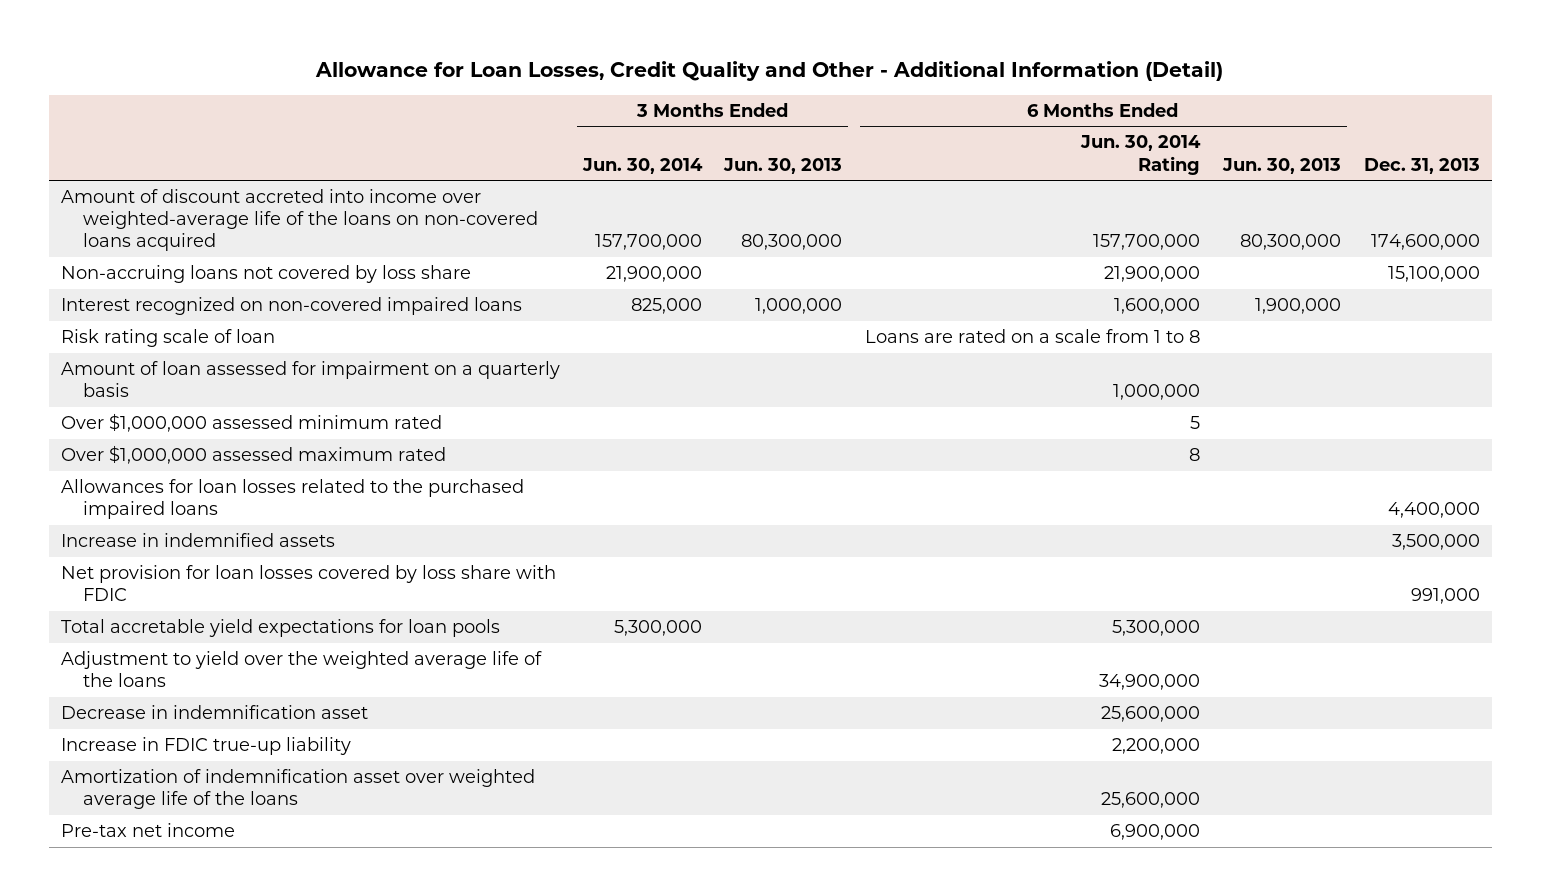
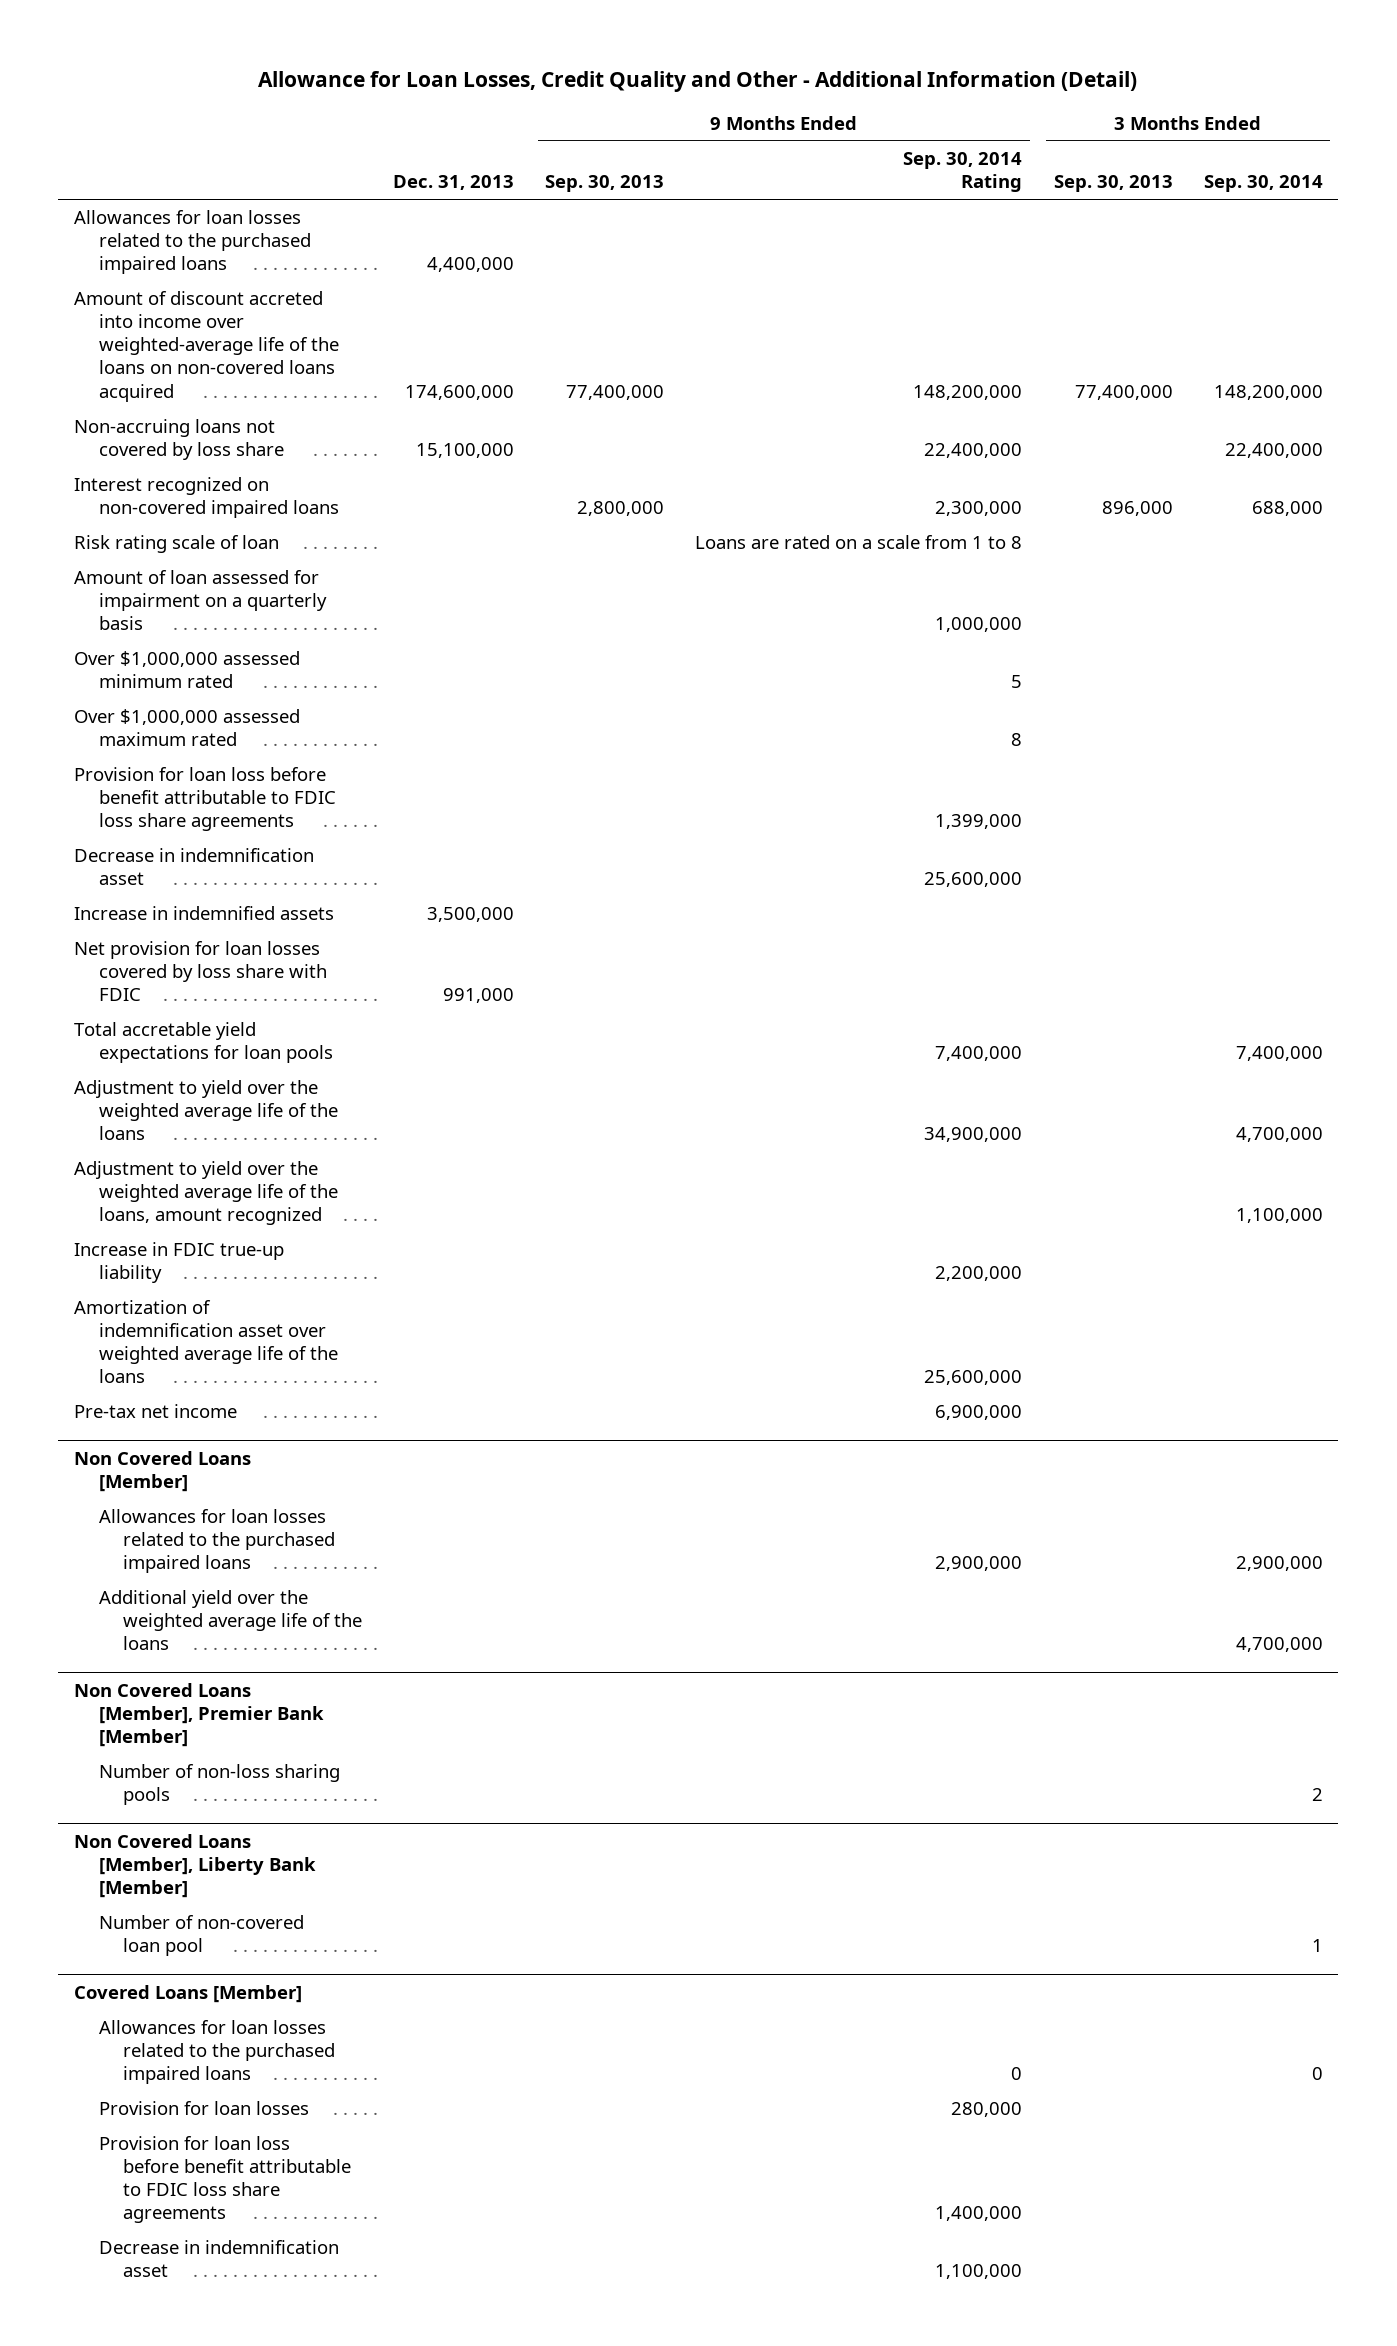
- | 3 Months Ended Jun. 30, 2014 | 3 Months Ended Jun. 30, 2013 | 6 Months Ended Jun. 30, 2014 Rating | 6 Months Ended Jun. 30, 2013 | Dec. 31, 2013
+ | Dec. 31, 2013 | 9 Months Ended Sep. 30, 2013 | 9 Months Ended Sep. 30, 2014 Rating | 3 Months Ended Sep. 30, 2013 | 3 Months Ended Sep. 30, 2014
moved up: Allowances for loan losses related to the purchased impaired loans | 4,400,000 | | | |
+ Provision for loan loss before benefit attributable to FDIC loss share agreements | | | 1,399,000 | |
moved up: Decrease in indemnification asset | | | 25,600,000 | |
+ Adjustment to yield over the weighted average life of the loans, amount recognized | | | | | 1,100,000
+ Non Covered Loans [Member]
+ Allowances for loan losses related to the purchased impaired loans | | | 2,900,000 | | 2,900,000
+ Additional yield over the weighted average life of the loans | | | | | 4,700,000
+ Non Covered Loans [Member], Premier Bank [Member]
+ Number of non-loss sharing pools | | | | | 2
+ Non Covered Loans [Member], Liberty Bank [Member]
+ Number of non-covered loan pool | | | | | 1
+ Covered Loans [Member]
+ Allowances for loan losses related to the purchased impaired loans | | | 0 | | 0
+ Provision for loan losses | | | 280,000 | |
+ Provision for loan loss before benefit attributable to FDIC loss share agreements | | | 1,400,000 | |
+ Decrease in indemnification asset | | | 1,100,000 | |

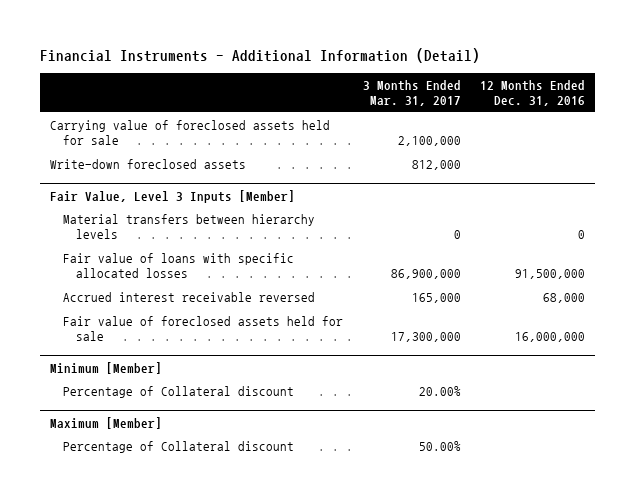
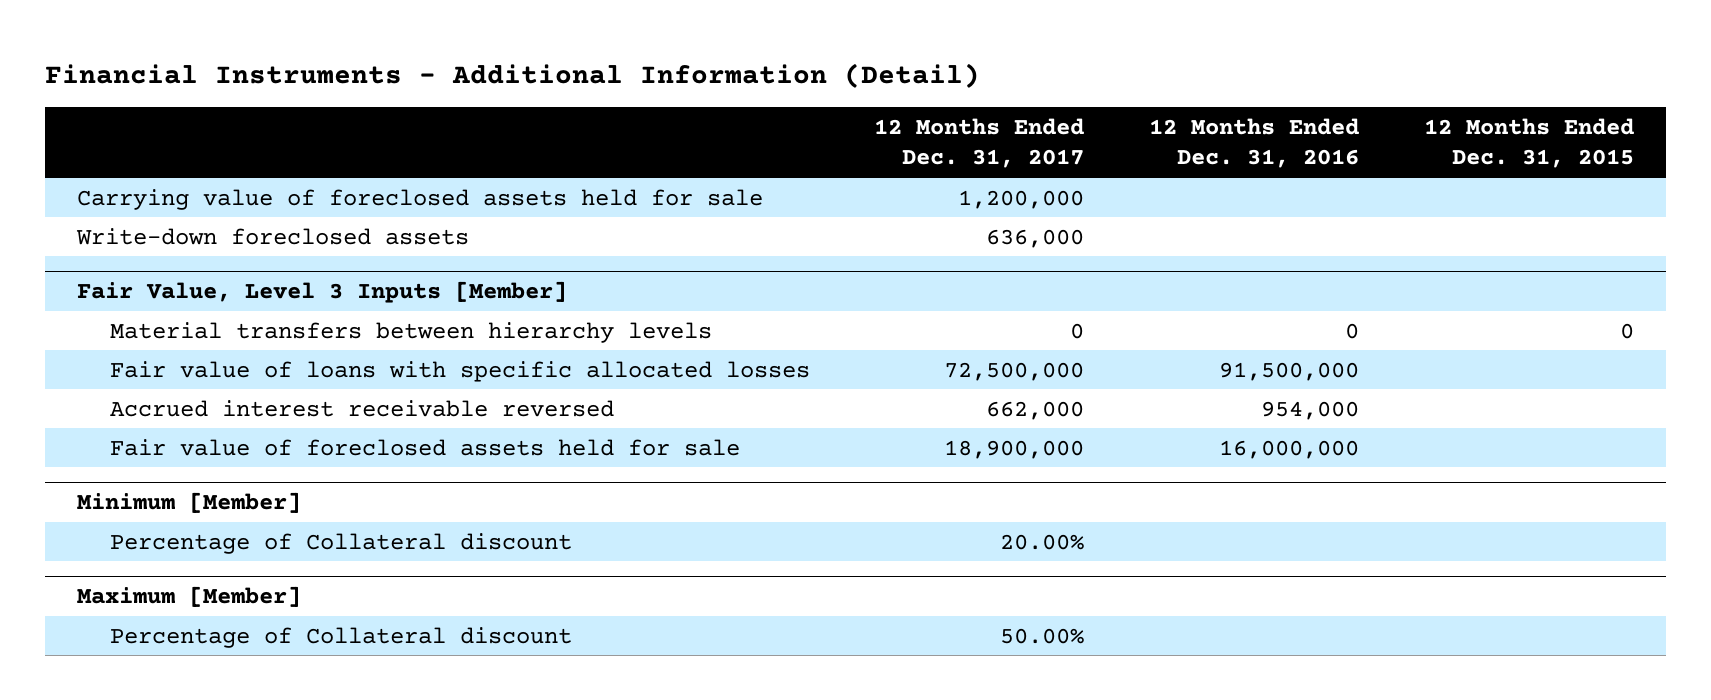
- | 3 Months Ended Mar. 31, 2017 | 12 Months Ended Dec. 31, 2016
+ | 12 Months Ended Dec. 31, 2017 | 12 Months Ended Dec. 31, 2016 | 12 Months Ended Dec. 31, 2015
@ Fair Value, Level 3 Inputs [Member]
- Accrued interest receivable reversed | 165,000 | 68,000
+ Accrued interest receivable reversed | 662,000 | 954,000 |

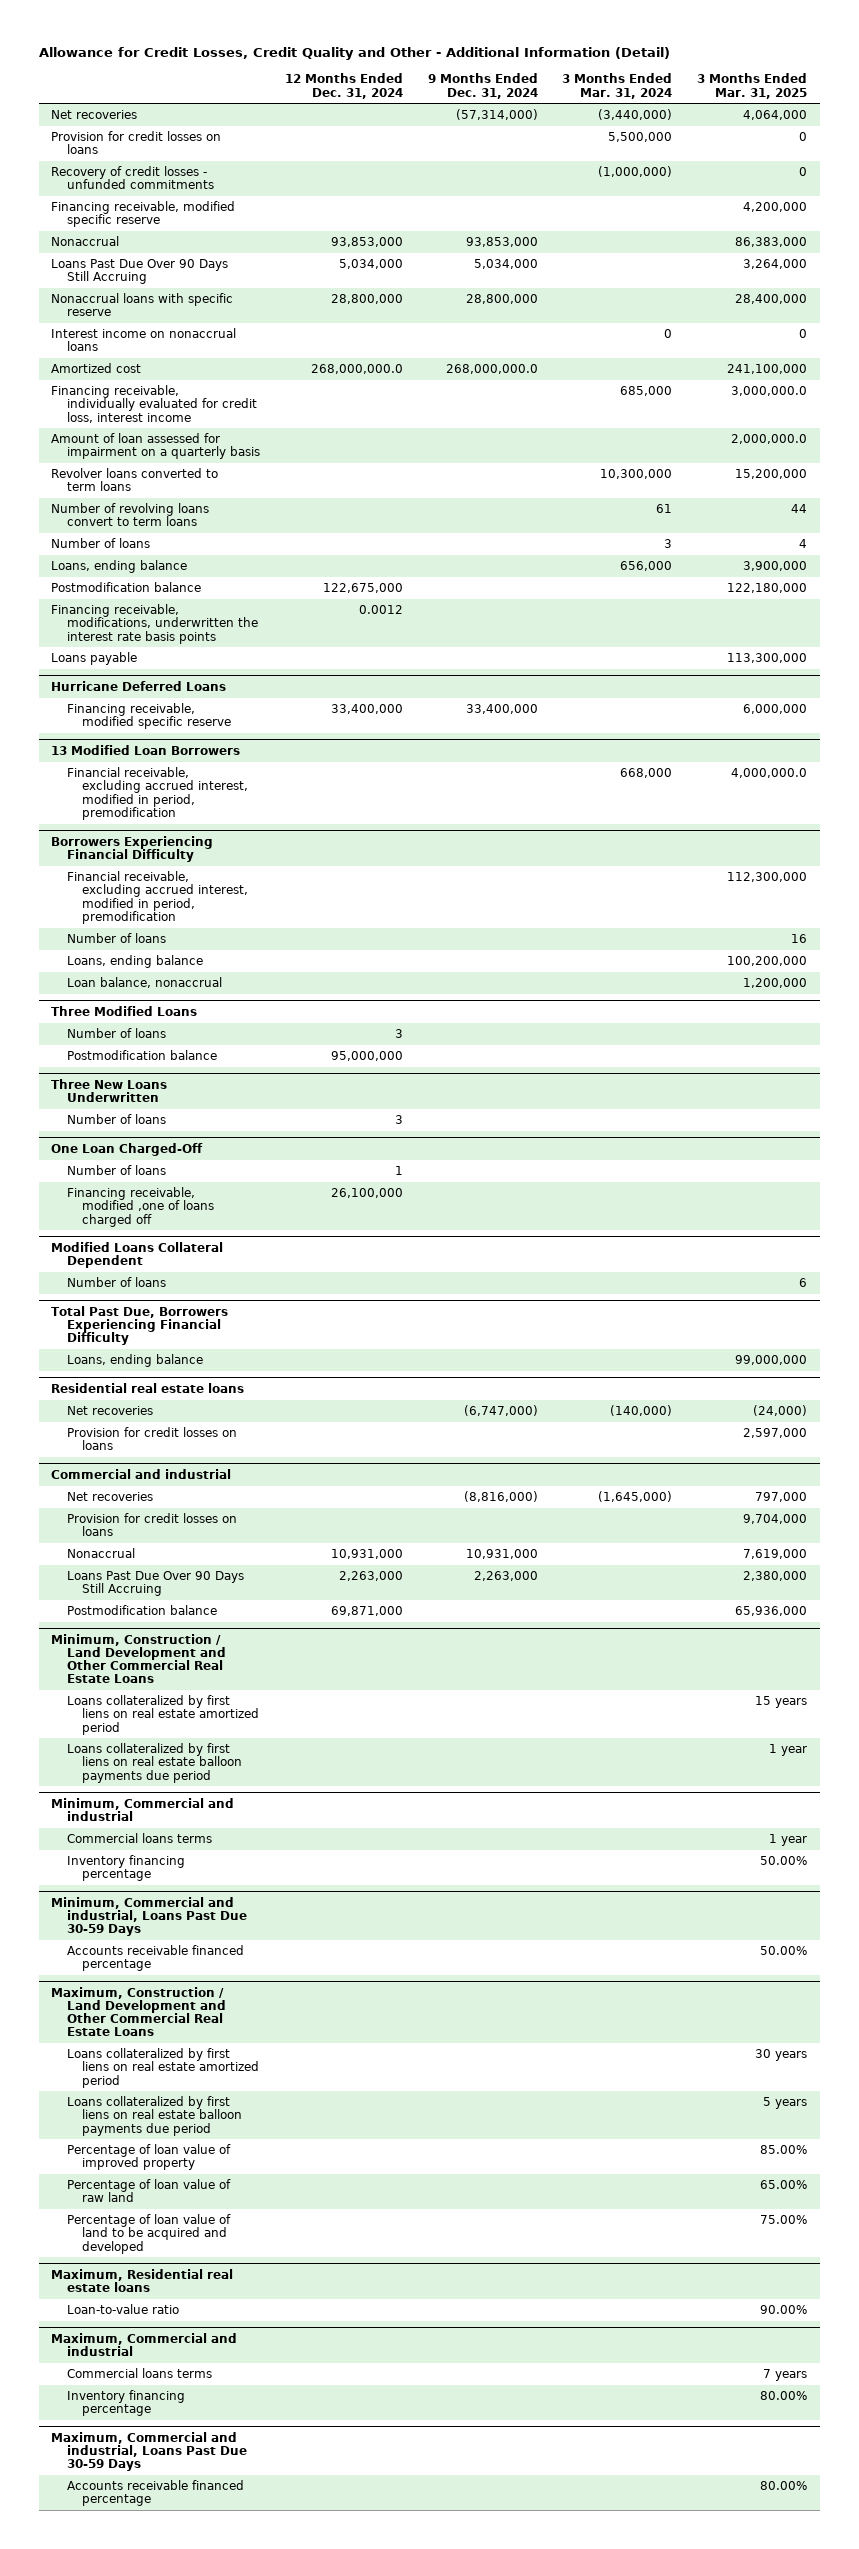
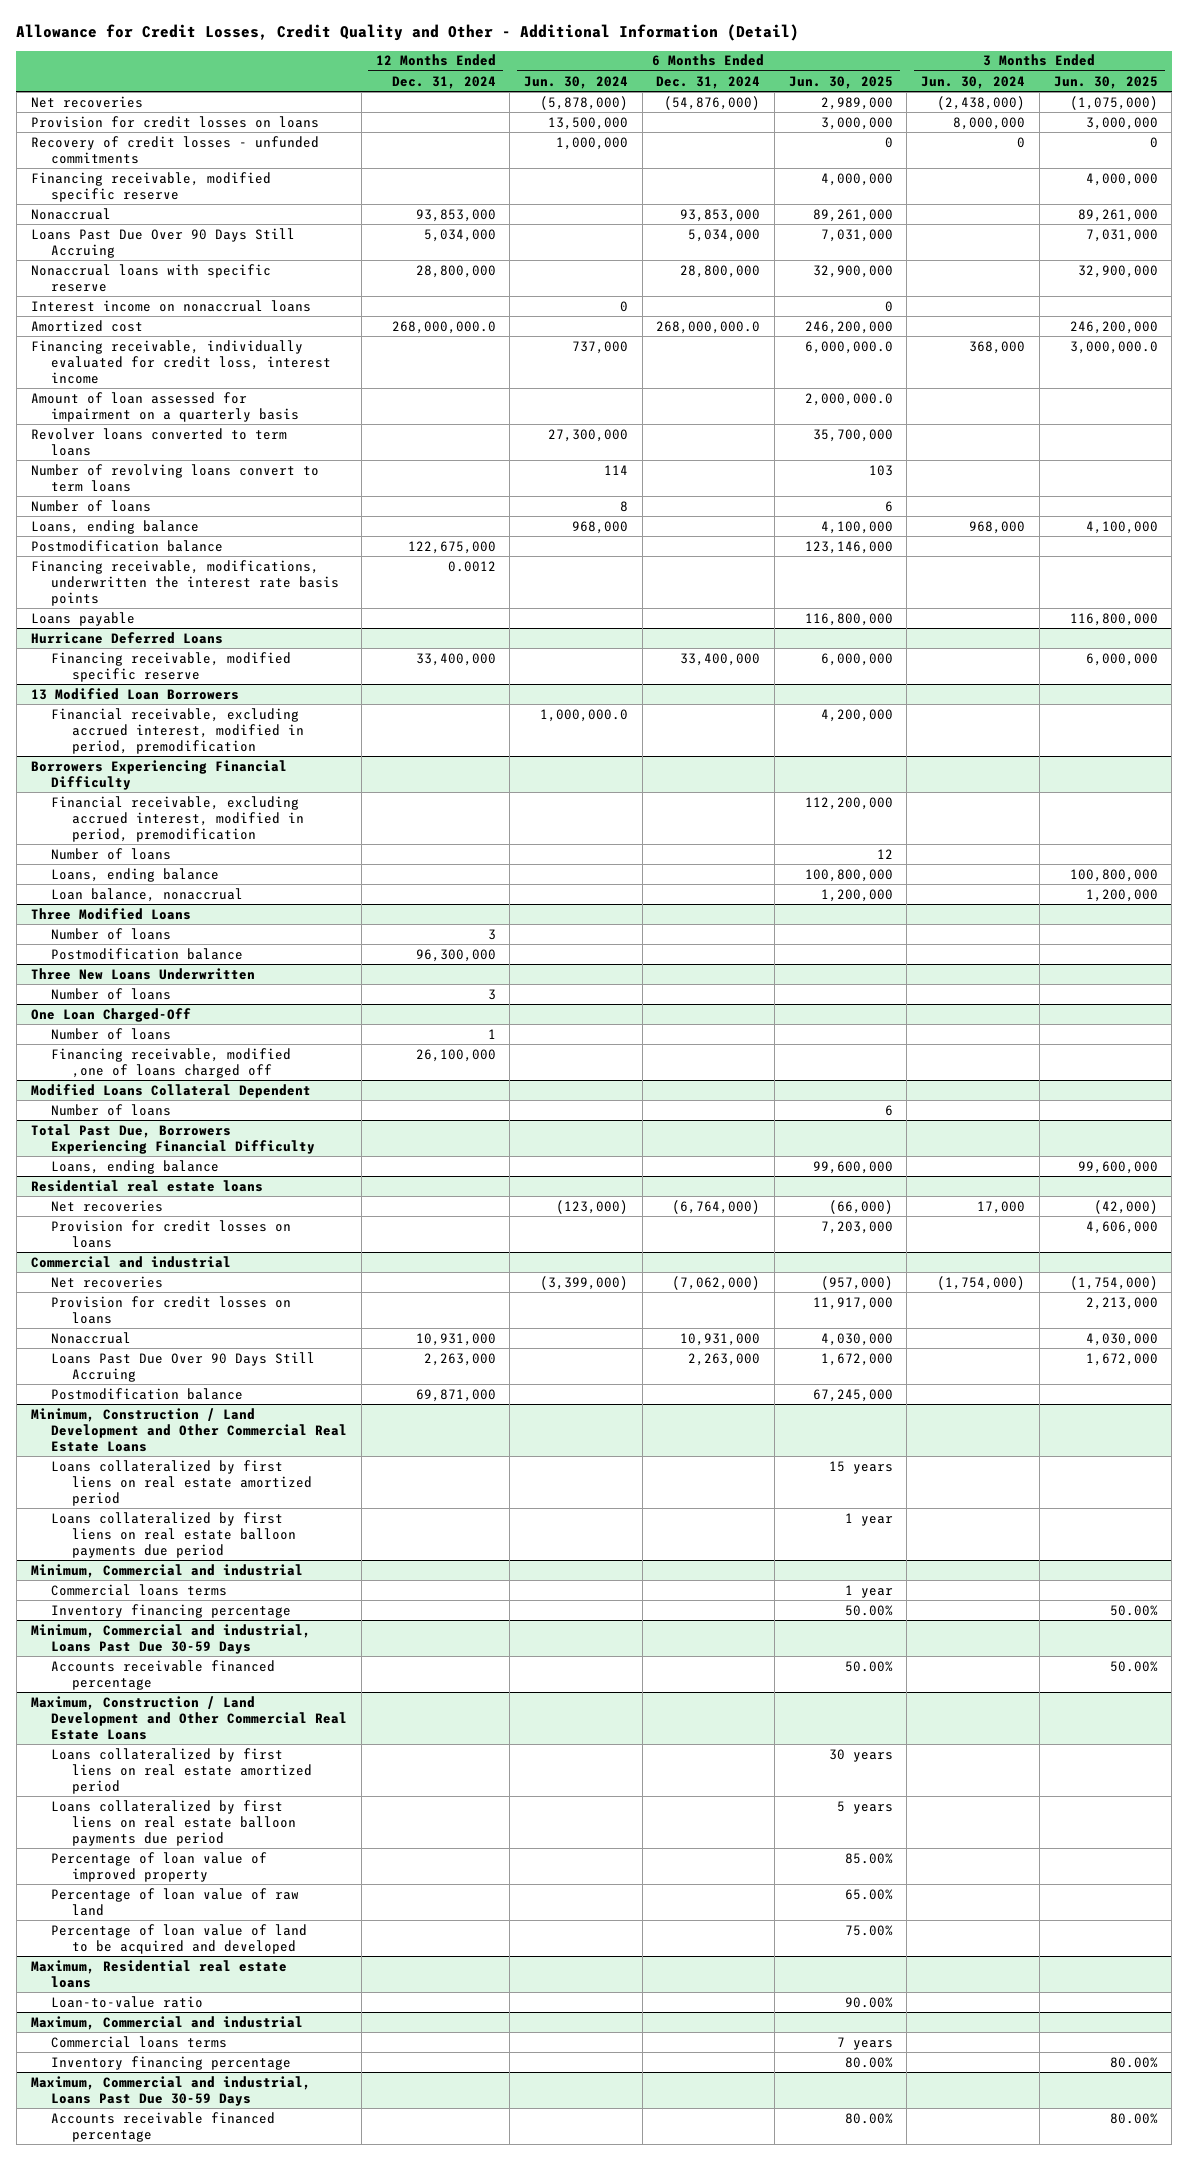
- | 12 Months Ended Dec. 31, 2024 | 9 Months Ended Dec. 31, 2024 | 3 Months Ended Mar. 31, 2024 | 3 Months Ended Mar. 31, 2025
+ | 12 Months Ended Dec. 31, 2024 | 6 Months Ended Jun. 30, 2024 | 6 Months Ended Dec. 31, 2024 | 6 Months Ended Jun. 30, 2025 | 3 Months Ended Jun. 30, 2024 | 3 Months Ended Jun. 30, 2025
@ Three Modified Loans
- Postmodification balance | 95,000,000 | | |
+ Postmodification balance | 96,300,000 | | | | |

